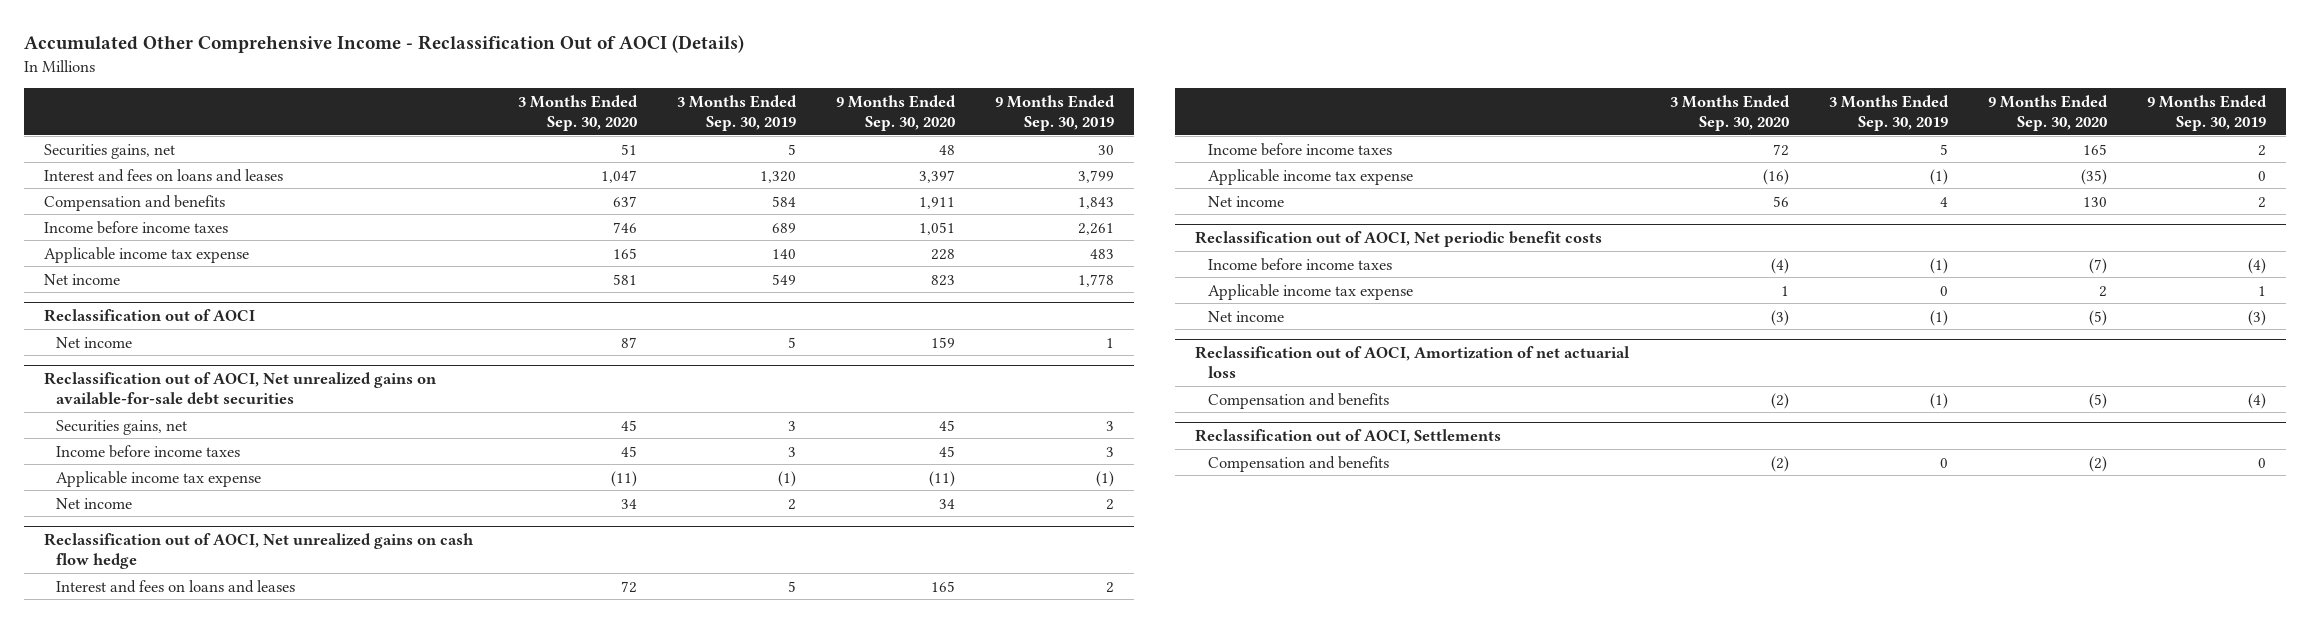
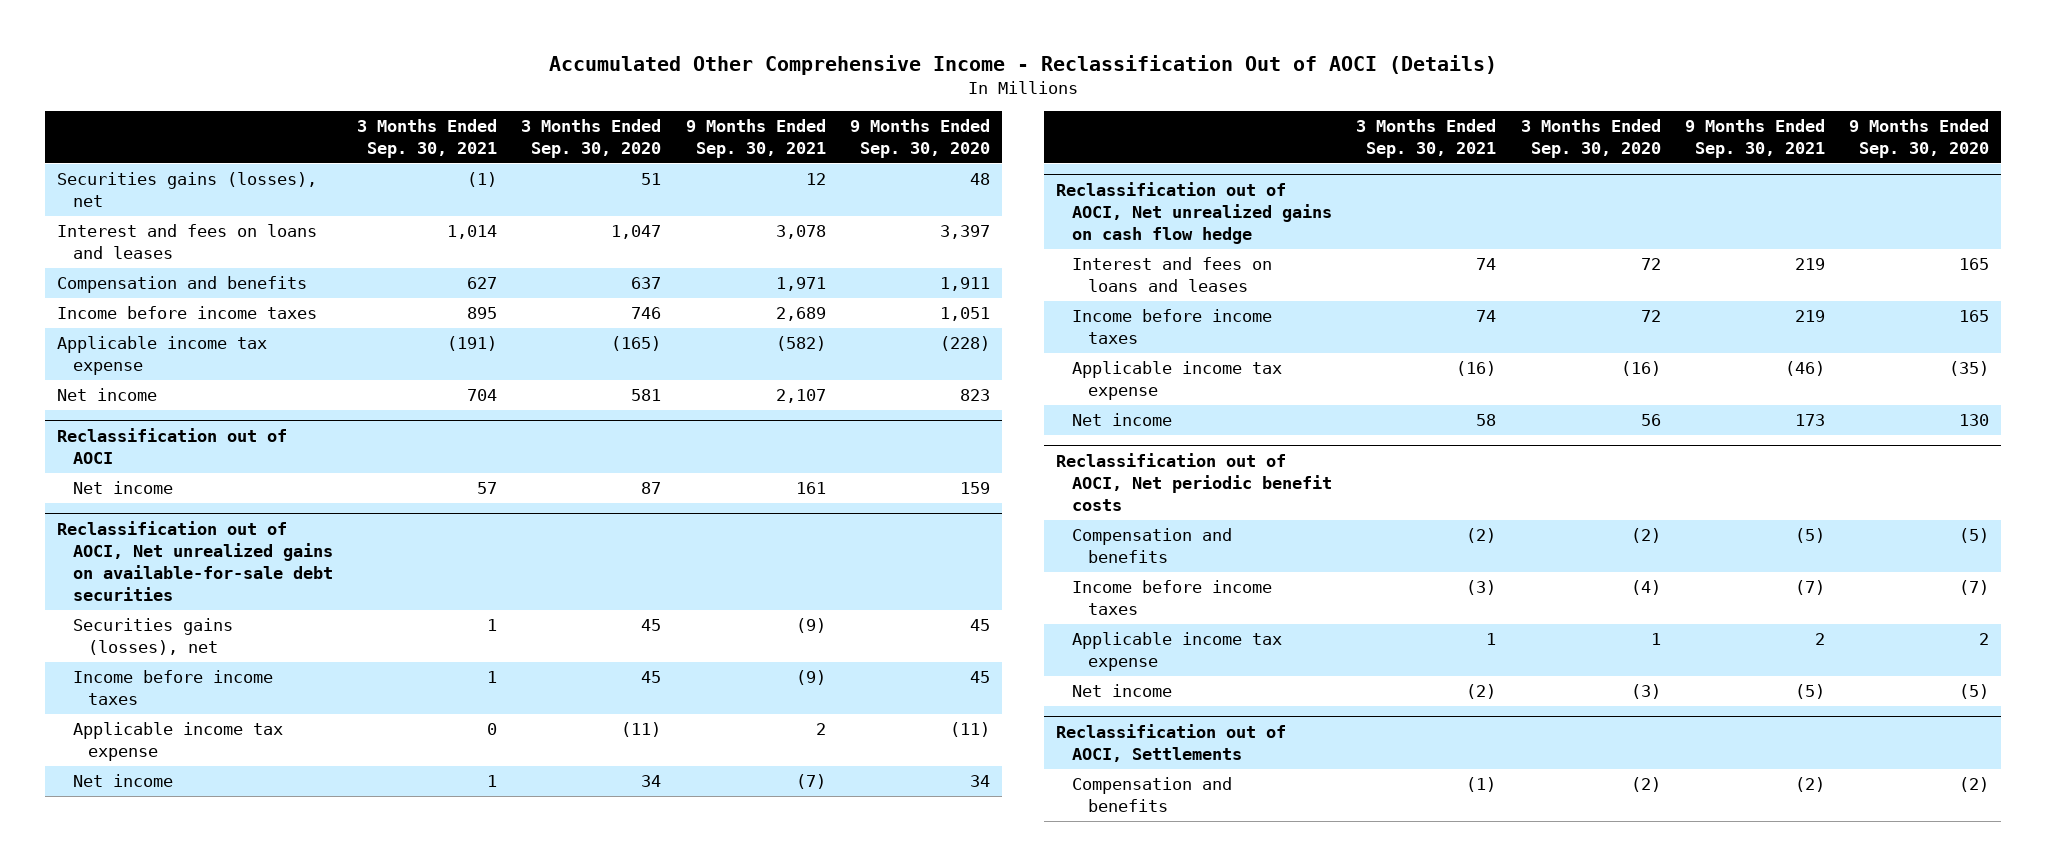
- | 3 Months Ended Sep. 30, 2020 | 3 Months Ended Sep. 30, 2019 | 9 Months Ended Sep. 30, 2020 | 9 Months Ended Sep. 30, 2019
+ | 3 Months Ended Sep. 30, 2021 | 3 Months Ended Sep. 30, 2020 | 9 Months Ended Sep. 30, 2021 | 9 Months Ended Sep. 30, 2020
- Securities gains, net | 51 | 5 | 48 | 30
+ Securities gains (losses), net | (1) | 51 | 12 | 48
- Applicable income tax expense | 165 | 140 | 228 | 483
+ Applicable income tax expense | (191) | (165) | (582) | (228)
@ Reclassification out of AOCI, Net unrealized gains on available-for-sale debt securities
- Securities gains, net | 45 | 3 | 45 | 3
+ Securities gains (losses), net | 1 | 45 | (9) | 45
@ Reclassification out of AOCI, Net periodic benefit costs
+ Compensation and benefits | (2) | (2) | (5) | (5)
- Reclassification out of AOCI, Amortization of net actuarial loss
- Compensation and benefits | (2) | (1) | (5) | (4)

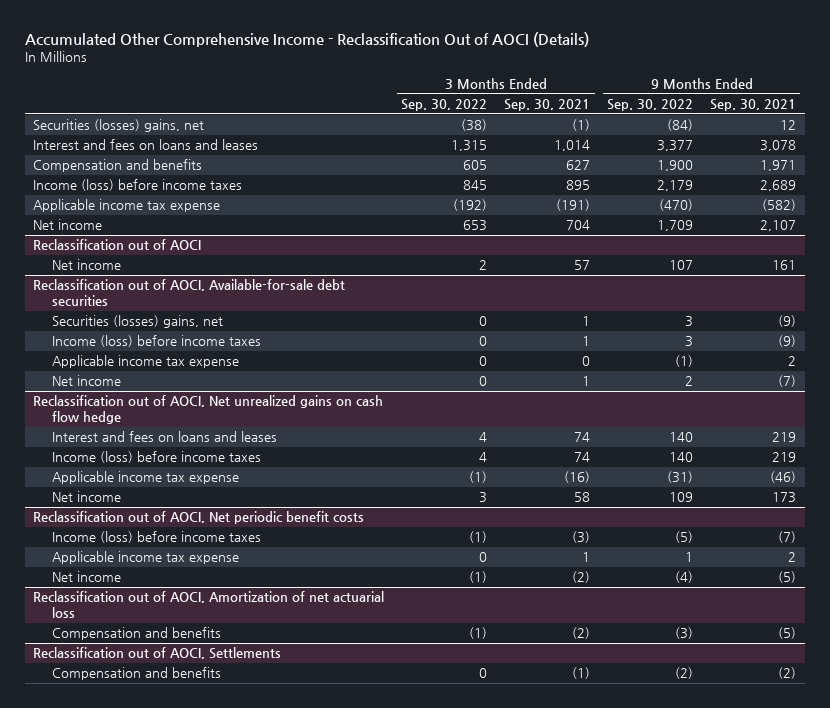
- | 3 Months Ended Sep. 30, 2021 | 3 Months Ended Sep. 30, 2020 | 9 Months Ended Sep. 30, 2021 | 9 Months Ended Sep. 30, 2020
+ | 3 Months Ended Sep. 30, 2022 | 3 Months Ended Sep. 30, 2021 | 9 Months Ended Sep. 30, 2022 | 9 Months Ended Sep. 30, 2021
- Securities gains (losses), net | (1) | 51 | 12 | 48
+ Securities (losses) gains, net | (38) | (1) | (84) | 12
- Income before income taxes | 895 | 746 | 2,689 | 1,051
+ Income (loss) before income taxes | 845 | 895 | 2,179 | 2,689
- Reclassification out of AOCI, Net unrealized gains on available-for-sale debt securities
- Securities gains (losses), net | 1 | 45 | (9) | 45
- Income before income taxes | 1 | 45 | (9) | 45
+ Reclassification out of AOCI, Available-for-sale debt securities
+ Securities (losses) gains, net | 0 | 1 | 3 | (9)
+ Income (loss) before income taxes | 0 | 1 | 3 | (9)
@ Reclassification out of AOCI, Net unrealized gains on cash flow hedge
- Income before income taxes | 74 | 72 | 219 | 165
+ Income (loss) before income taxes | 4 | 74 | 140 | 219
@ Reclassification out of AOCI, Net periodic benefit costs
- Compensation and benefits | (2) | (2) | (5) | (5)
- Income before income taxes | (3) | (4) | (7) | (7)
+ Income (loss) before income taxes | (1) | (3) | (5) | (7)
+ Reclassification out of AOCI, Amortization of net actuarial loss
+ Compensation and benefits | (1) | (2) | (3) | (5)

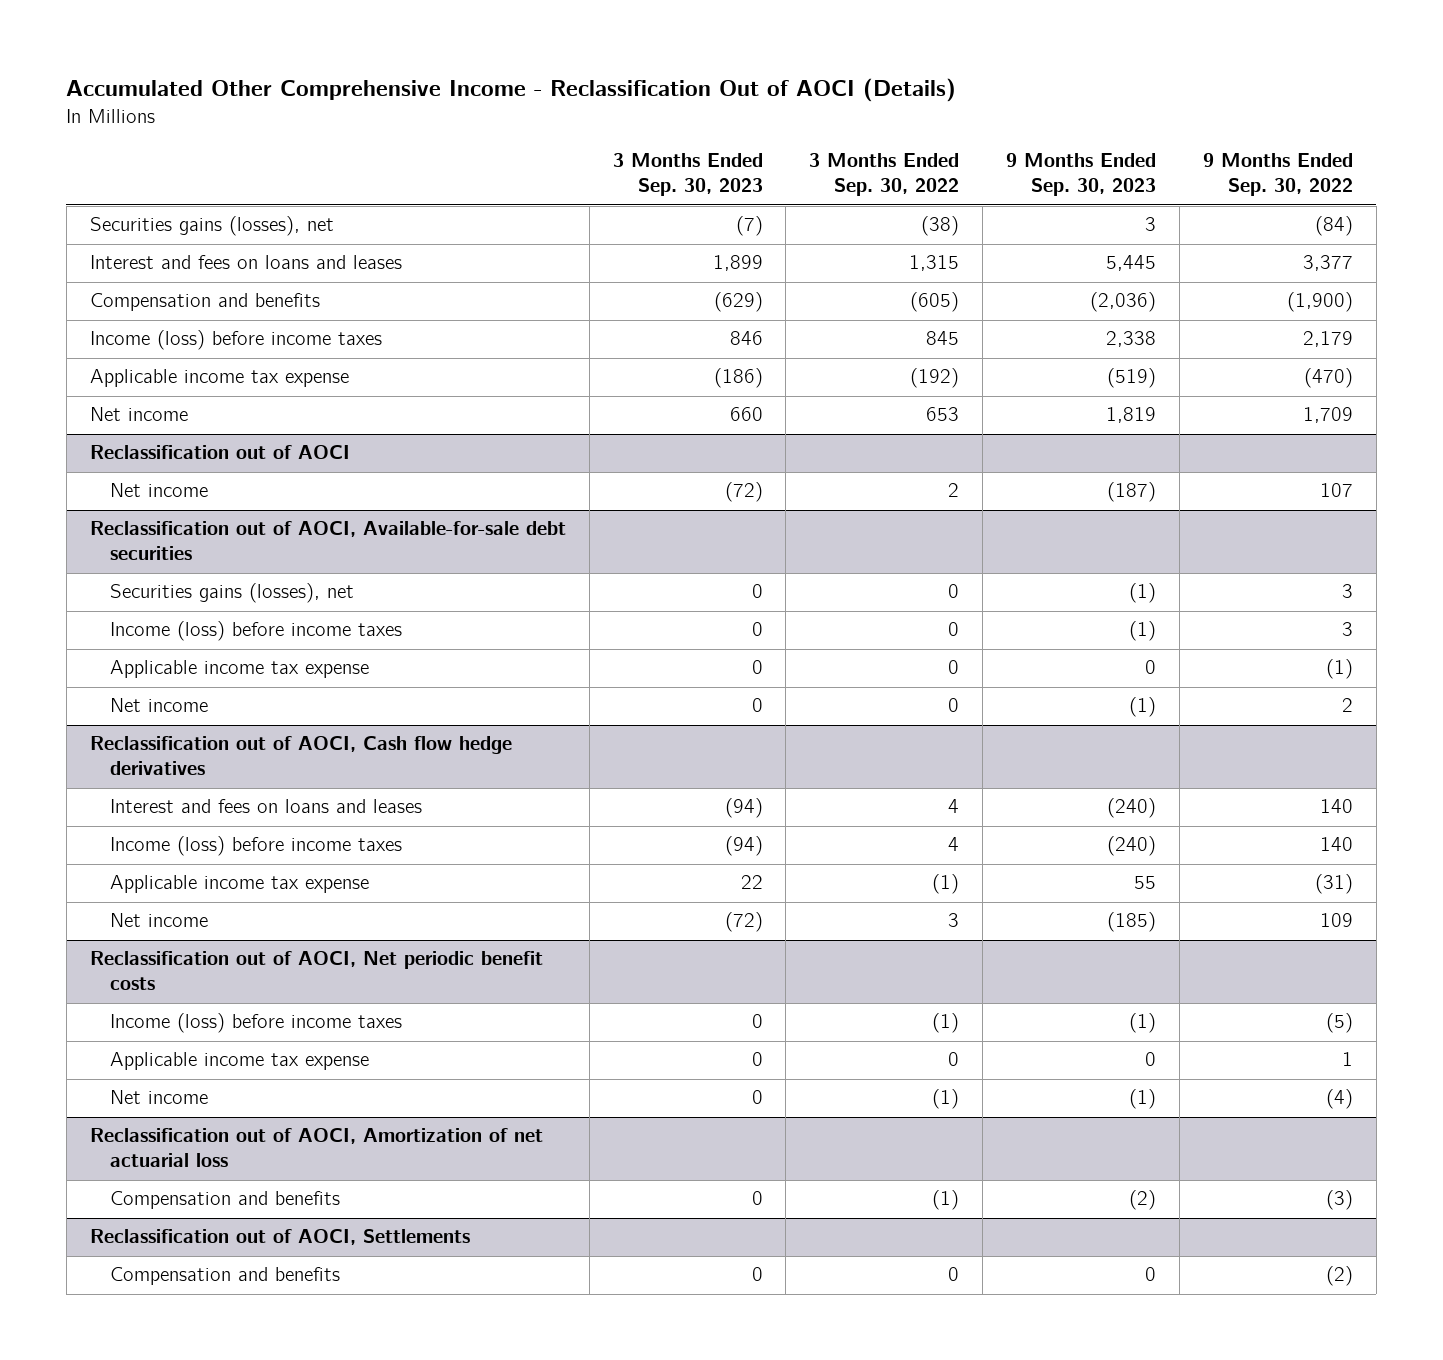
- | 3 Months Ended Sep. 30, 2022 | 3 Months Ended Sep. 30, 2021 | 9 Months Ended Sep. 30, 2022 | 9 Months Ended Sep. 30, 2021
+ | 3 Months Ended Sep. 30, 2023 | 3 Months Ended Sep. 30, 2022 | 9 Months Ended Sep. 30, 2023 | 9 Months Ended Sep. 30, 2022
- Securities (losses) gains, net | (38) | (1) | (84) | 12
+ Securities gains (losses), net | (7) | (38) | 3 | (84)
- Compensation and benefits | 605 | 627 | 1,900 | 1,971
+ Compensation and benefits | (629) | (605) | (2,036) | (1,900)
@ Reclassification out of AOCI, Available-for-sale debt securities
- Securities (losses) gains, net | 0 | 1 | 3 | (9)
+ Securities gains (losses), net | 0 | 0 | (1) | 3
- Reclassification out of AOCI, Net unrealized gains on cash flow hedge
+ Reclassification out of AOCI, Cash flow hedge derivatives

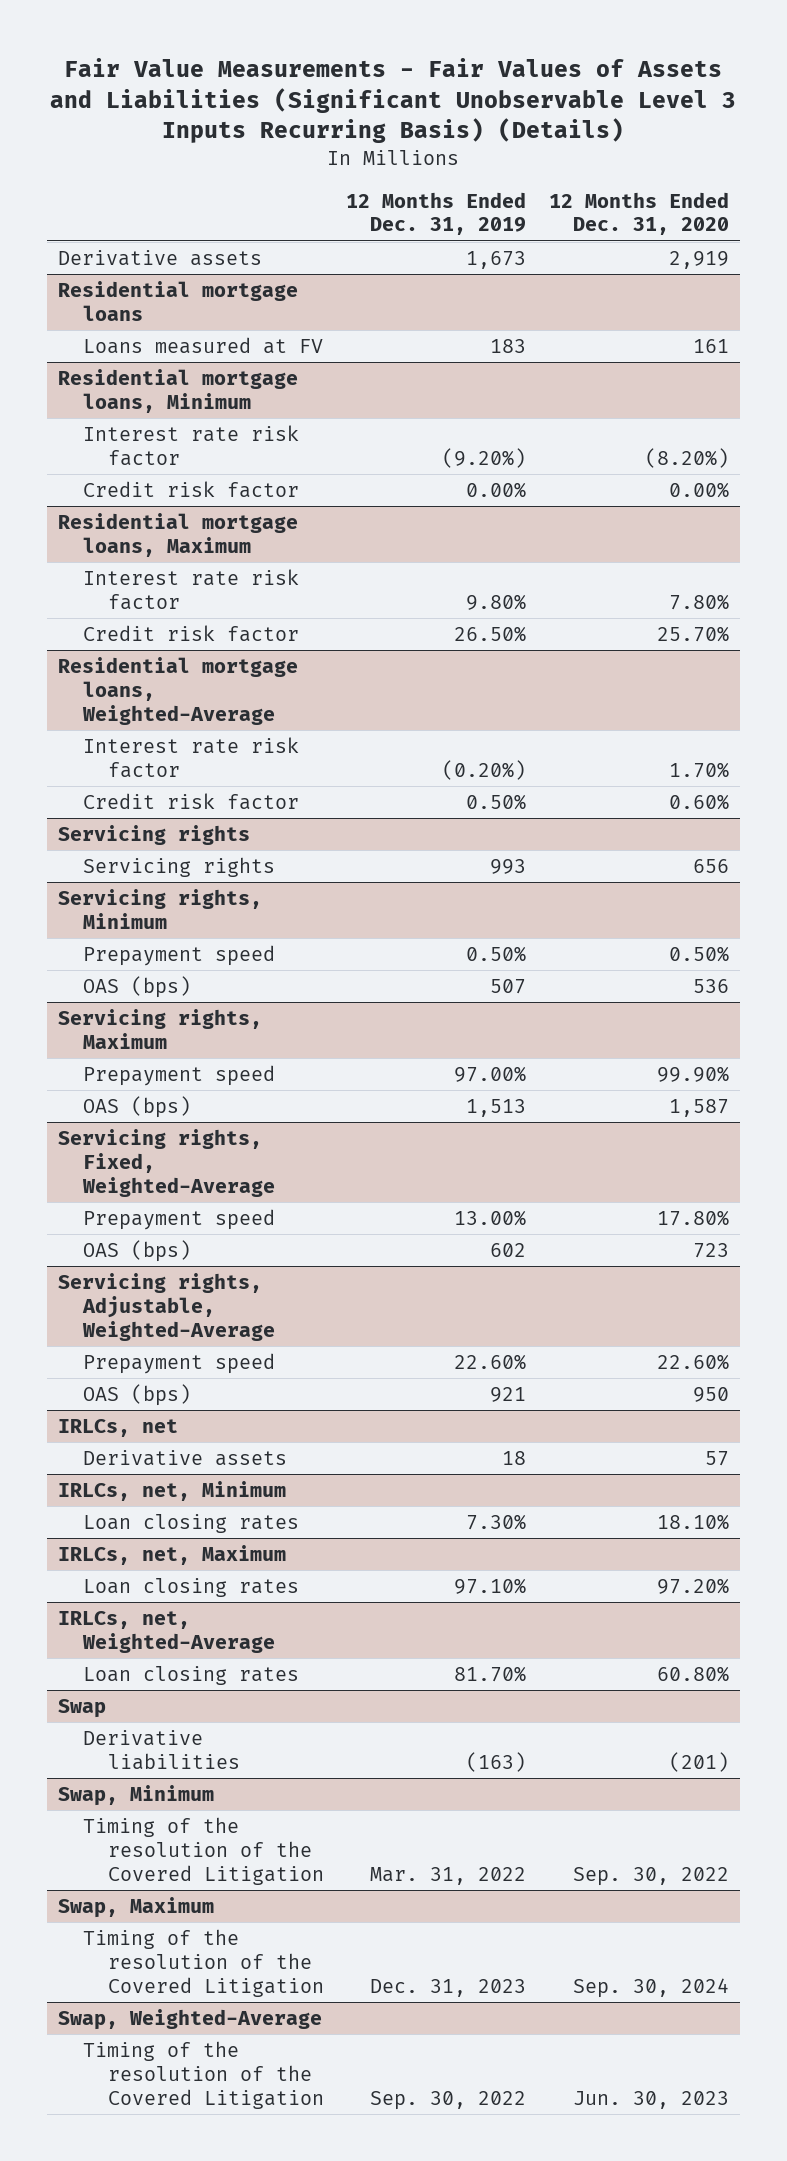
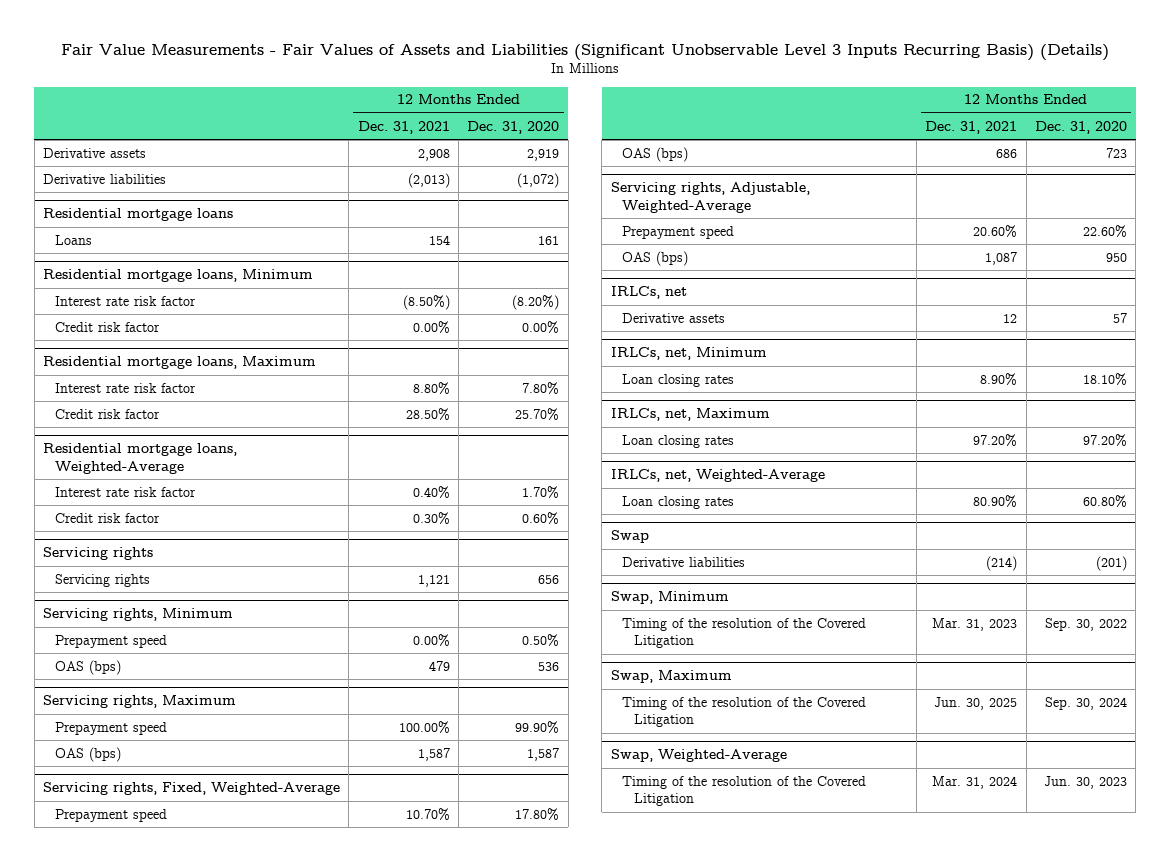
- | 12 Months Ended Dec. 31, 2019 | 12 Months Ended Dec. 31, 2020
+ | 12 Months Ended Dec. 31, 2021 | 12 Months Ended Dec. 31, 2020
+ Derivative liabilities | (2,013) | (1,072)
@ Residential mortgage loans
- Loans measured at FV | 183 | 161
+ Loans | 154 | 161

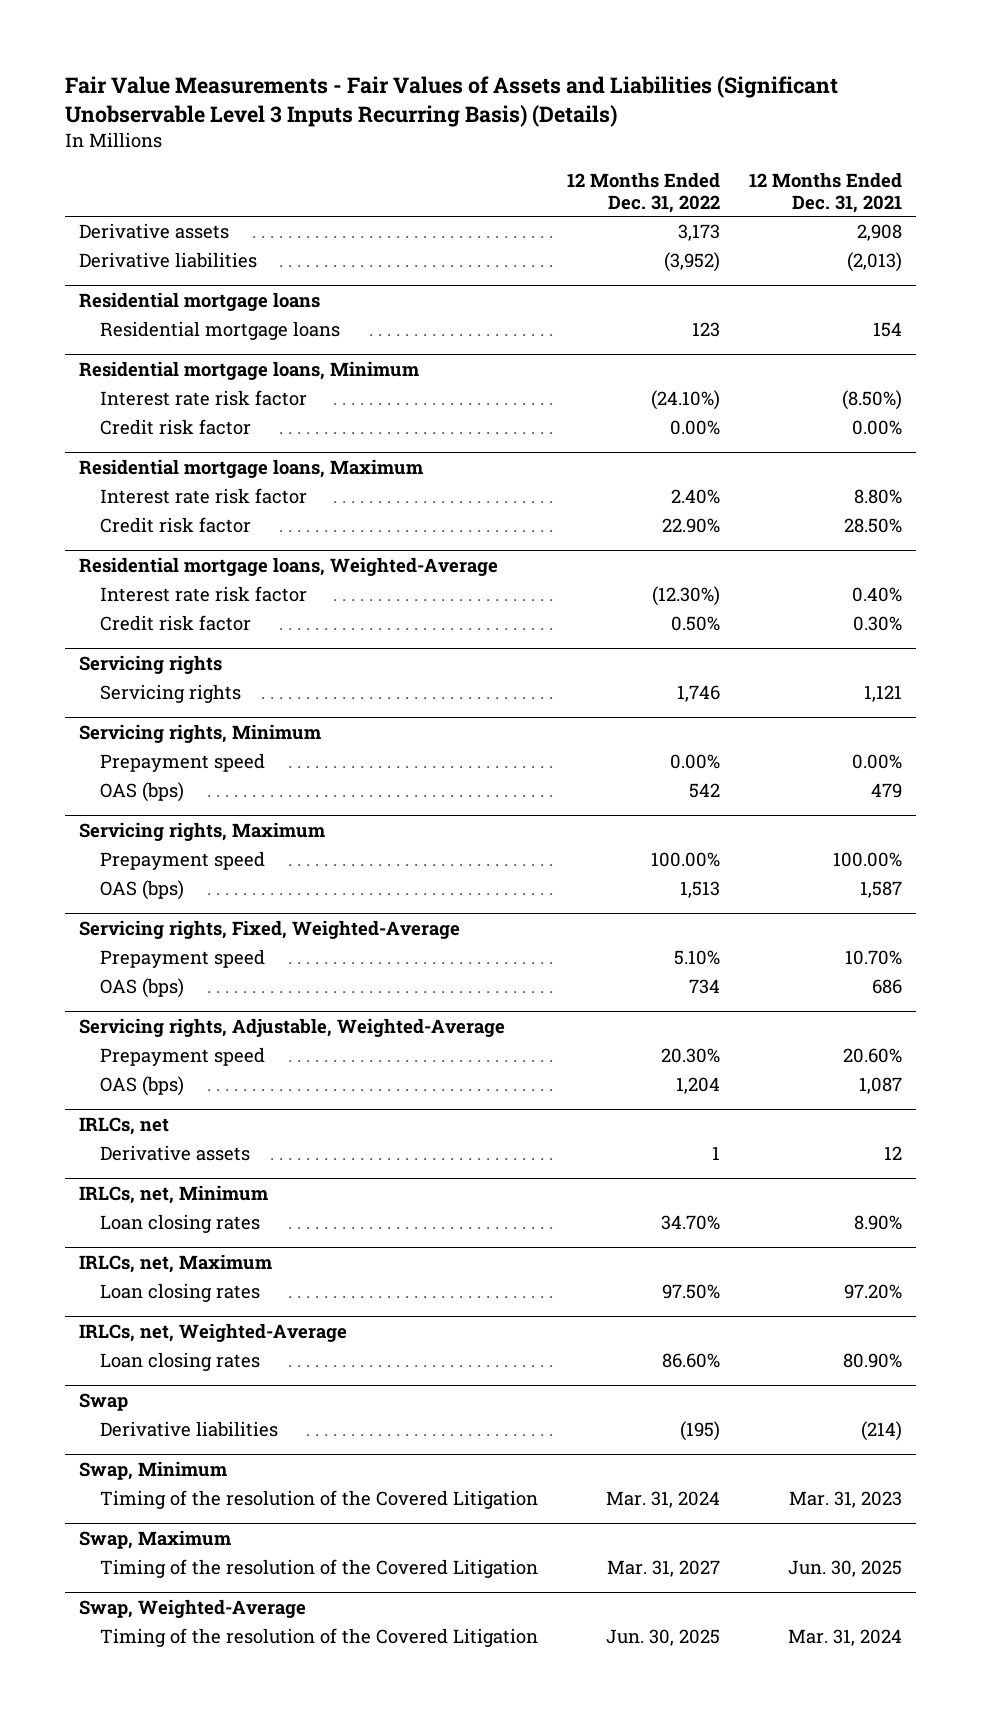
- | 12 Months Ended Dec. 31, 2021 | 12 Months Ended Dec. 31, 2020
+ | 12 Months Ended Dec. 31, 2022 | 12 Months Ended Dec. 31, 2021
@ Residential mortgage loans
- Loans | 154 | 161
+ Residential mortgage loans | 123 | 154

